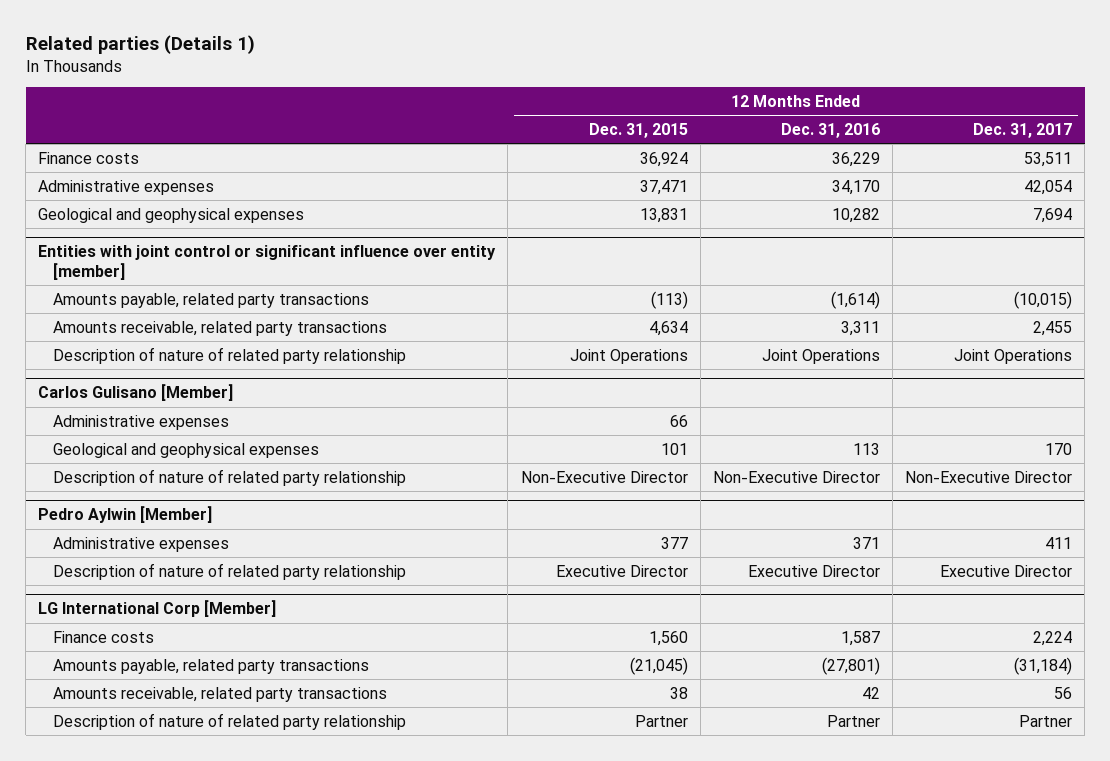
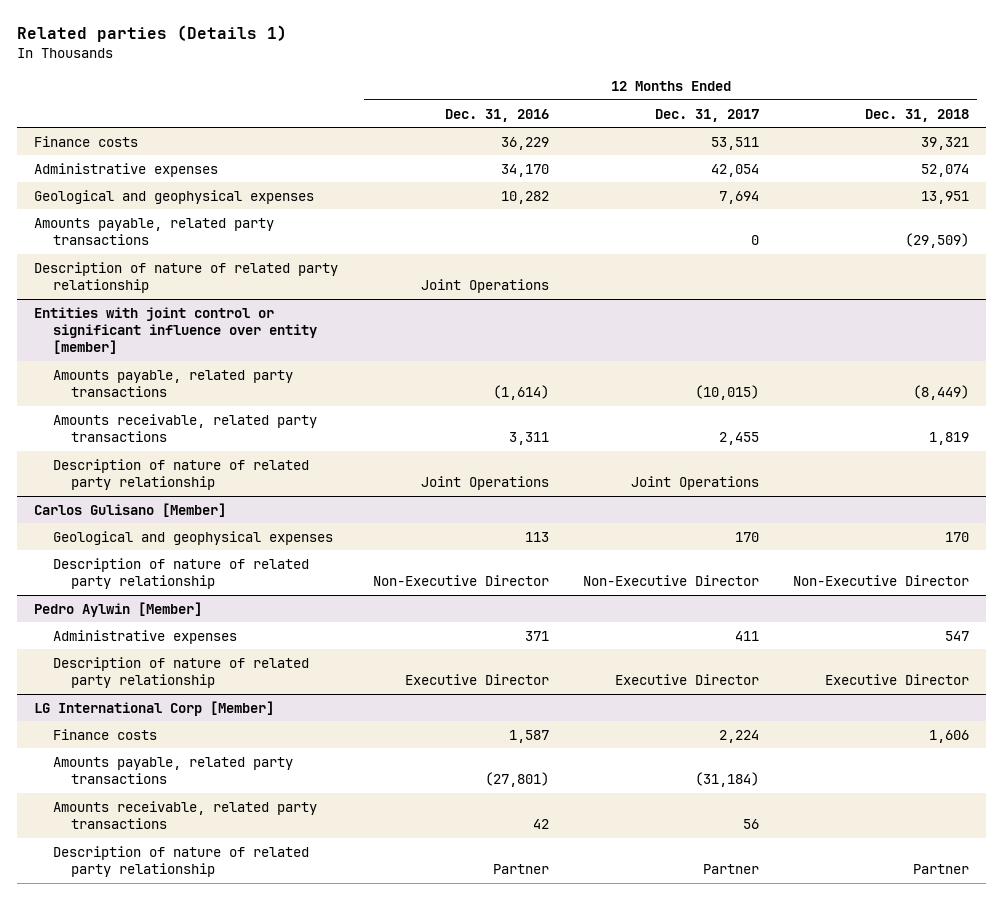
- | 12 Months Ended Dec. 31, 2015 | 12 Months Ended Dec. 31, 2016 | 12 Months Ended Dec. 31, 2017
+ | 12 Months Ended Dec. 31, 2016 | 12 Months Ended Dec. 31, 2017 | 12 Months Ended Dec. 31, 2018
+ Amounts payable, related party transactions | | 0 | (29,509)
+ Description of nature of related party relationship | Joint Operations | |
@ Carlos Gulisano [Member]
- Administrative expenses | 66 | |

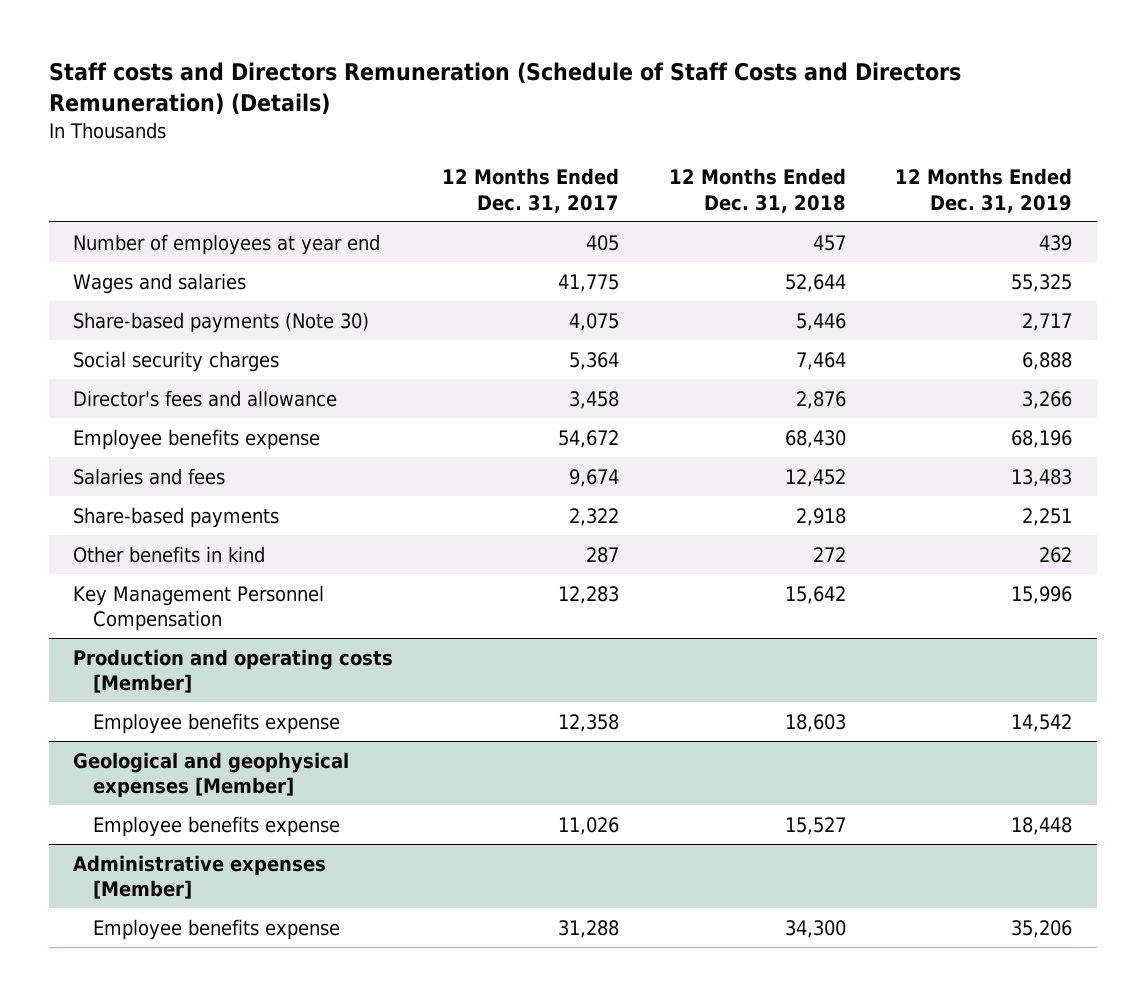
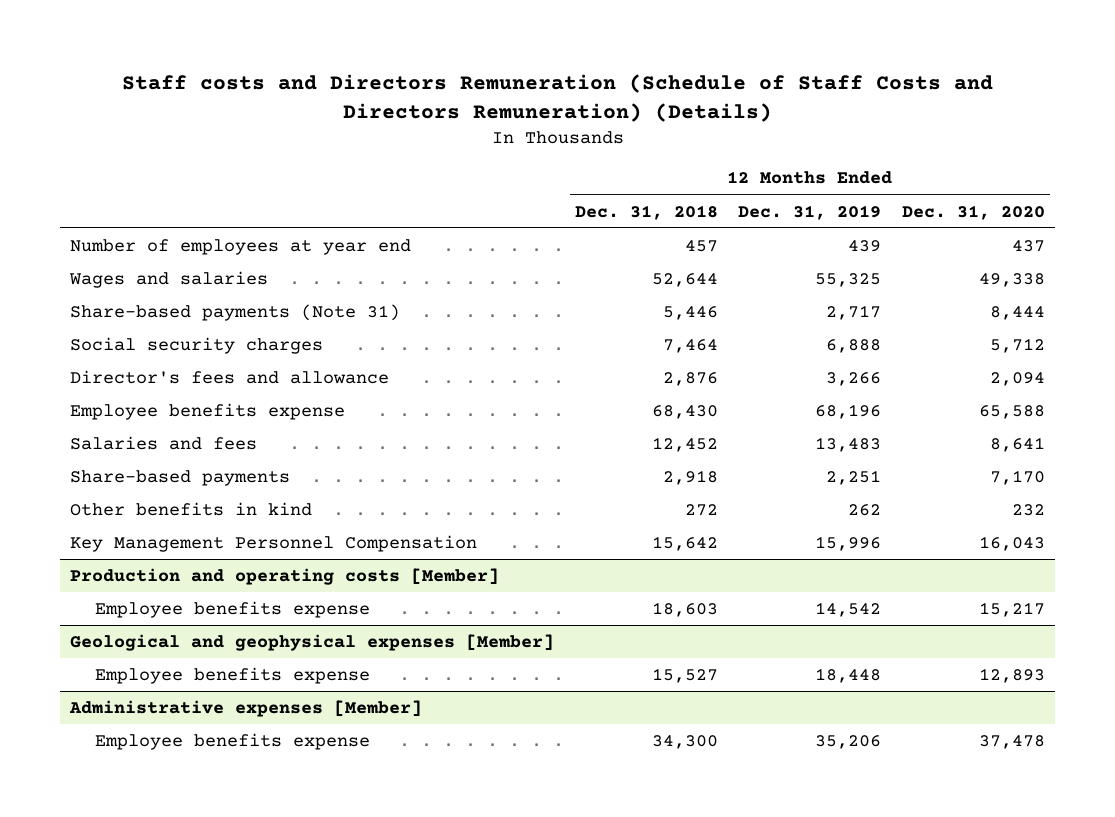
- | 12 Months Ended Dec. 31, 2017 | 12 Months Ended Dec. 31, 2018 | 12 Months Ended Dec. 31, 2019
+ | 12 Months Ended Dec. 31, 2018 | 12 Months Ended Dec. 31, 2019 | 12 Months Ended Dec. 31, 2020
- Share-based payments (Note 30) | 4,075 | 5,446 | 2,717
+ Share-based payments (Note 31) | 5,446 | 2,717 | 8,444

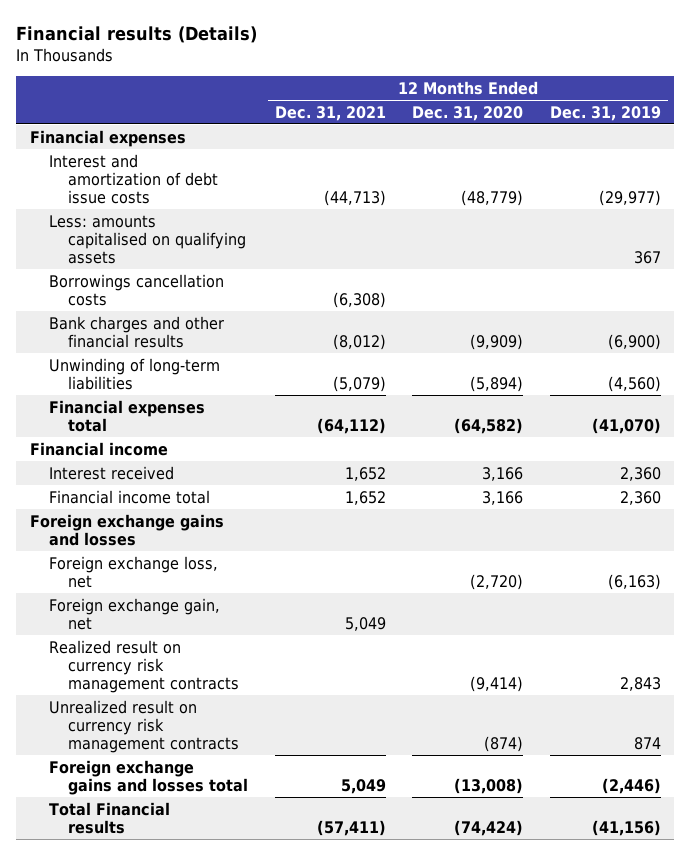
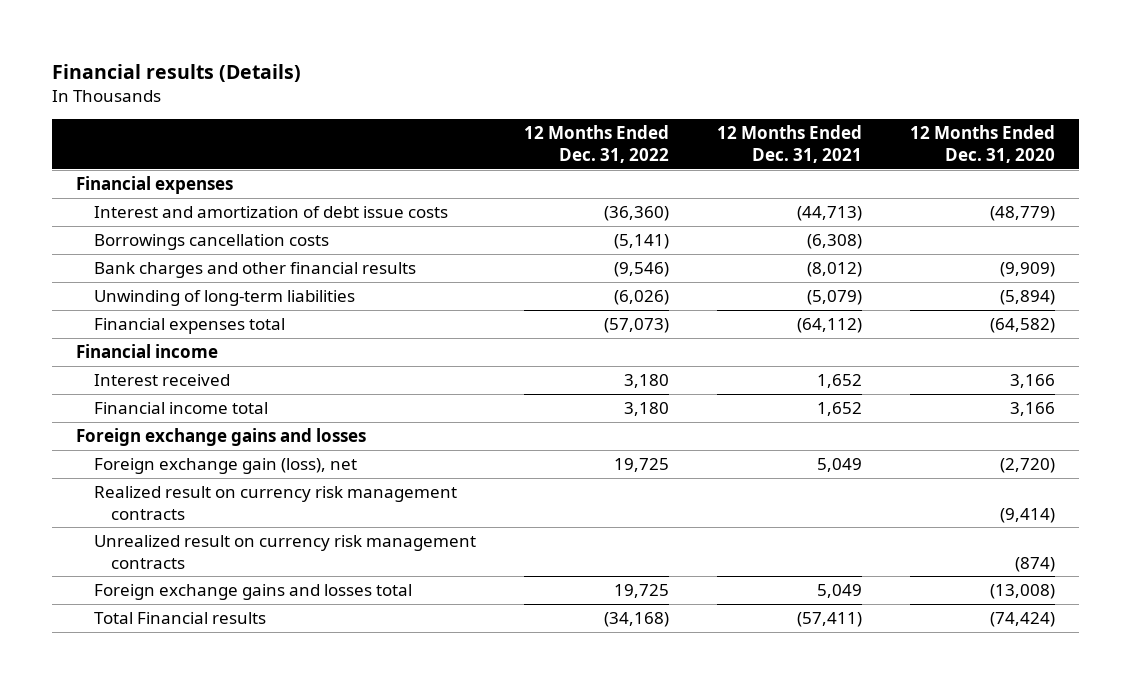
- | 12 Months Ended Dec. 31, 2021 | 12 Months Ended Dec. 31, 2020 | 12 Months Ended Dec. 31, 2019
+ | 12 Months Ended Dec. 31, 2022 | 12 Months Ended Dec. 31, 2021 | 12 Months Ended Dec. 31, 2020
- Less: amounts capitalised on qualifying assets | | | 367
- Foreign exchange loss, net | | (2,720) | (6,163)
- Foreign exchange gain, net | 5,049 | |
+ Foreign exchange gain (loss), net | 19,725 | 5,049 | (2,720)

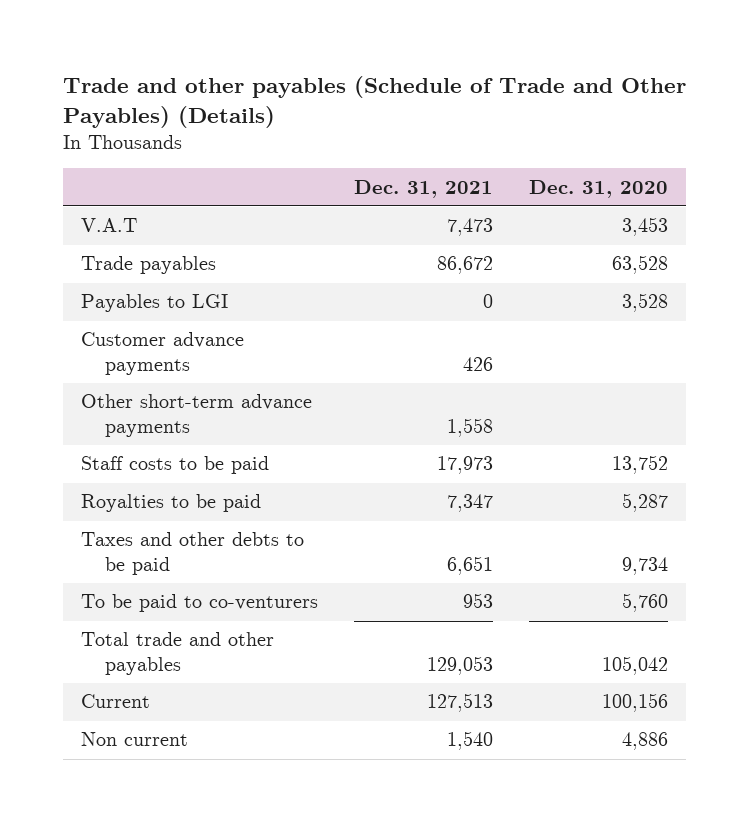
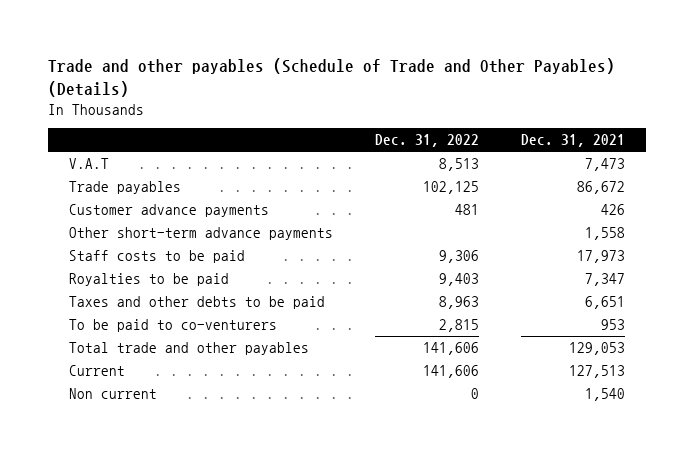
- | Dec. 31, 2021 | Dec. 31, 2020
+ | Dec. 31, 2022 | Dec. 31, 2021
- Payables to LGI | 0 | 3,528

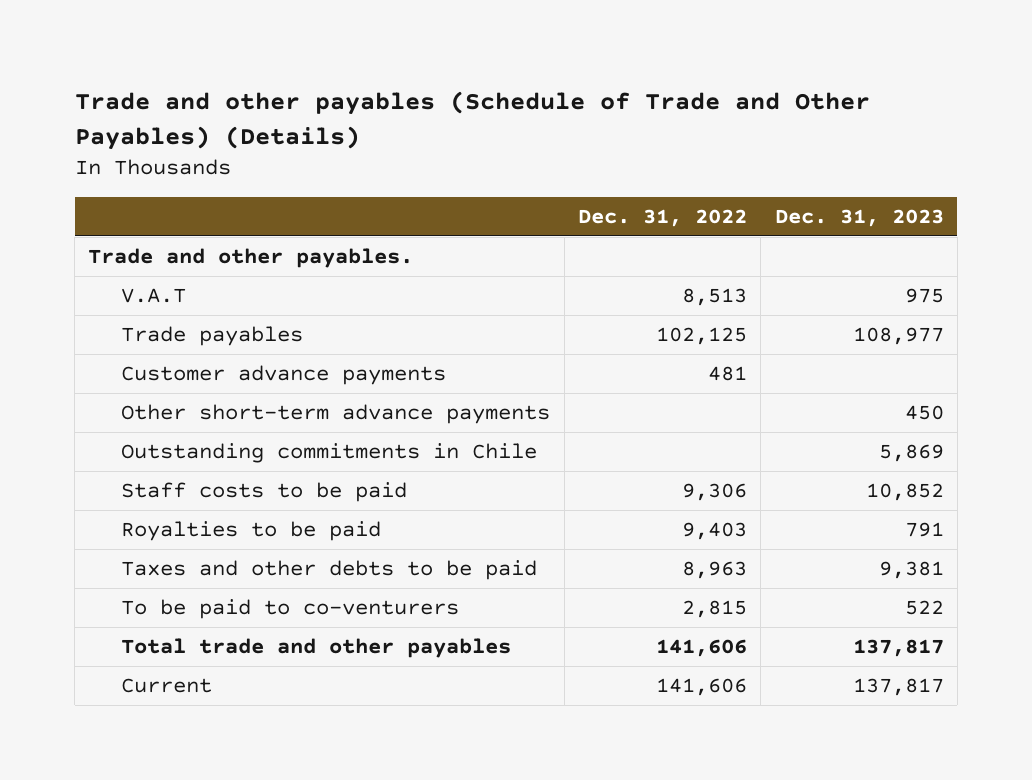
- | Dec. 31, 2022 | Dec. 31, 2021
+ | Dec. 31, 2022 | Dec. 31, 2023
+ Trade and other payables.
+ Outstanding commitments in Chile | | 5,869
- Non current | 0 | 1,540

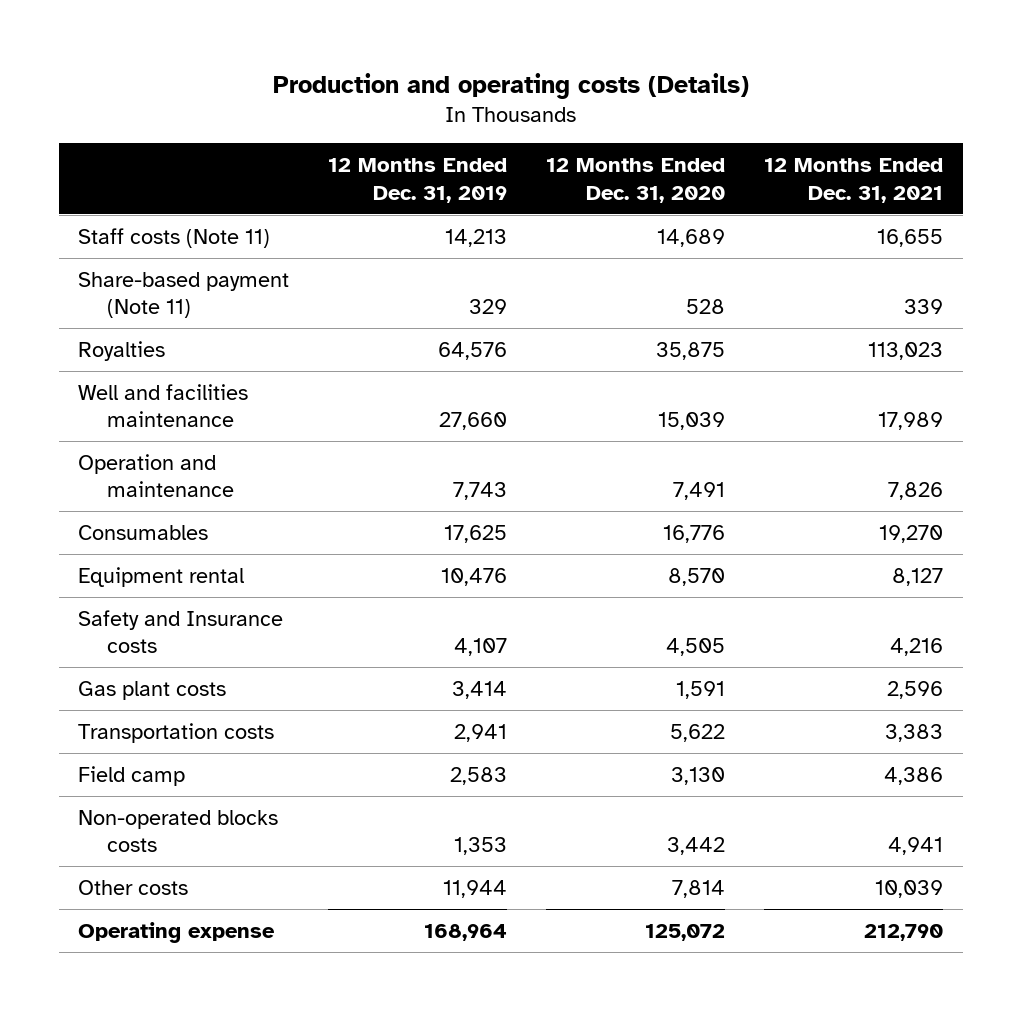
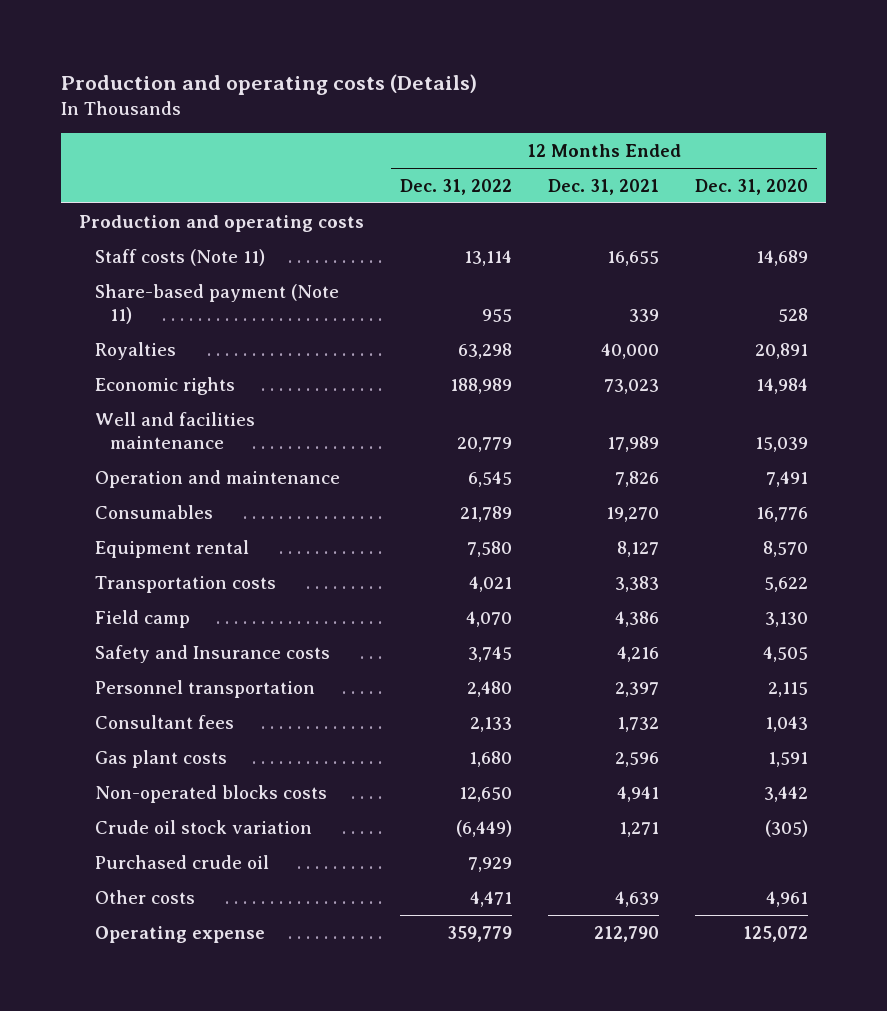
- | 12 Months Ended Dec. 31, 2019 | 12 Months Ended Dec. 31, 2020 | 12 Months Ended Dec. 31, 2021
+ | 12 Months Ended Dec. 31, 2022 | 12 Months Ended Dec. 31, 2021 | 12 Months Ended Dec. 31, 2020
+ Production and operating costs
- Royalties | 64,576 | 35,875 | 113,023
+ Royalties | 63,298 | 40,000 | 20,891
+ Economic rights | 188,989 | 73,023 | 14,984
moved down: Safety and Insurance costs | 3,745 | 4,216 | 4,505
+ Personnel transportation | 2,480 | 2,397 | 2,115
+ Consultant fees | 2,133 | 1,732 | 1,043
moved down: Gas plant costs | 1,680 | 2,596 | 1,591
- Other costs | 11,944 | 7,814 | 10,039
+ Crude oil stock variation | (6,449) | 1,271 | (305)
+ Purchased crude oil | 7,929 | |
+ Other costs | 4,471 | 4,639 | 4,961

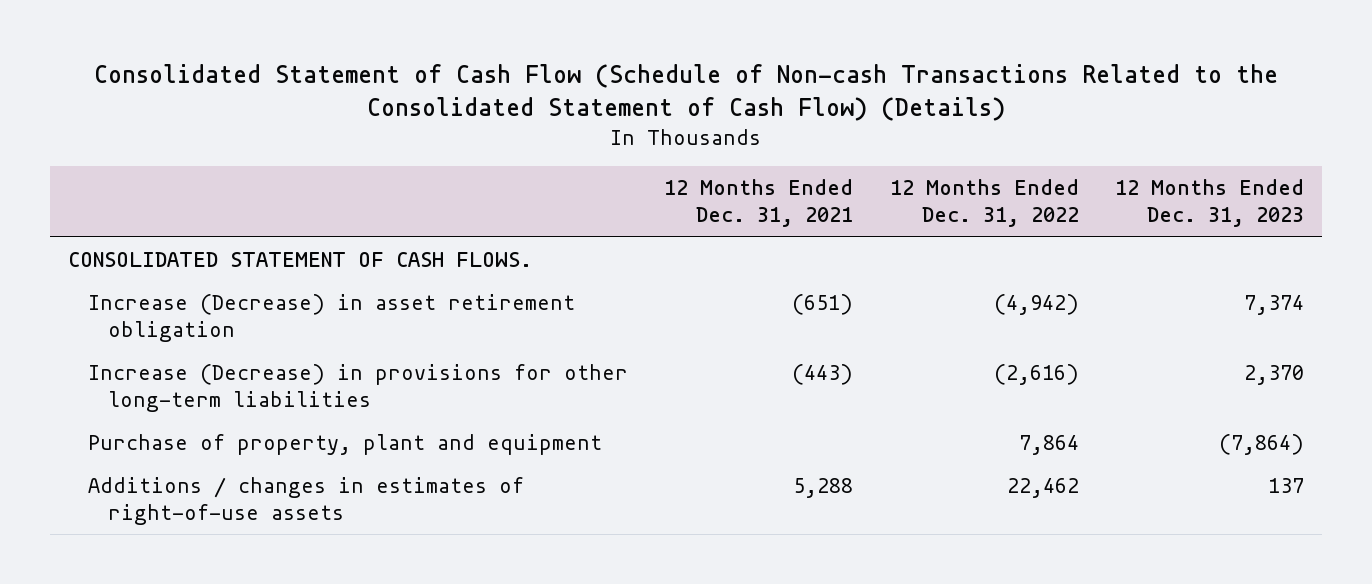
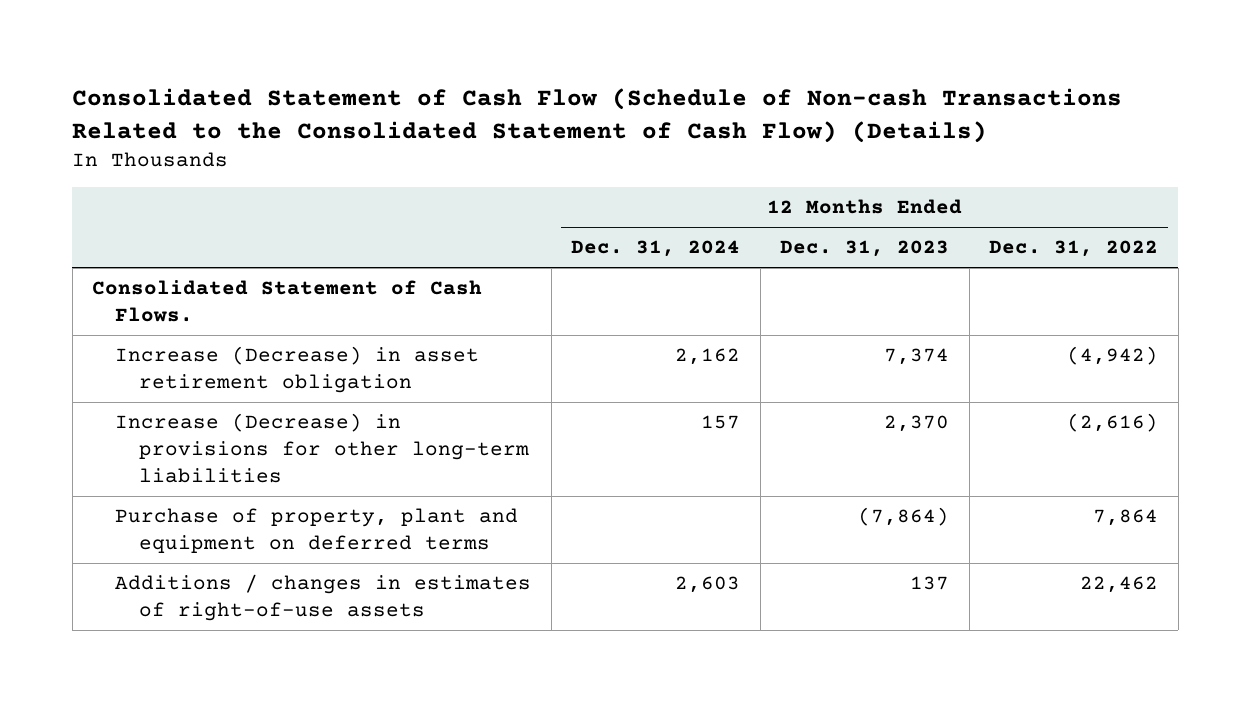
- | 12 Months Ended Dec. 31, 2021 | 12 Months Ended Dec. 31, 2022 | 12 Months Ended Dec. 31, 2023
+ | 12 Months Ended Dec. 31, 2024 | 12 Months Ended Dec. 31, 2023 | 12 Months Ended Dec. 31, 2022
- CONSOLIDATED STATEMENT OF CASH FLOWS.
+ Consolidated Statement of Cash Flows.
- Purchase of property, plant and equipment | | 7,864 | (7,864)
+ Purchase of property, plant and equipment on deferred terms | | (7,864) | 7,864

